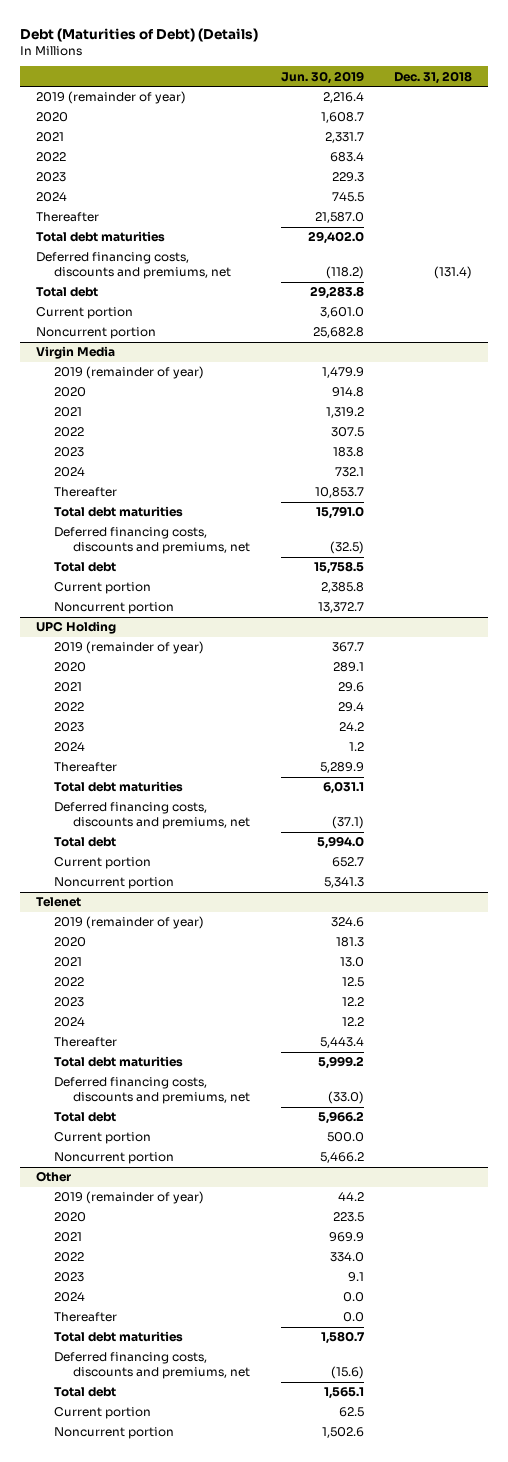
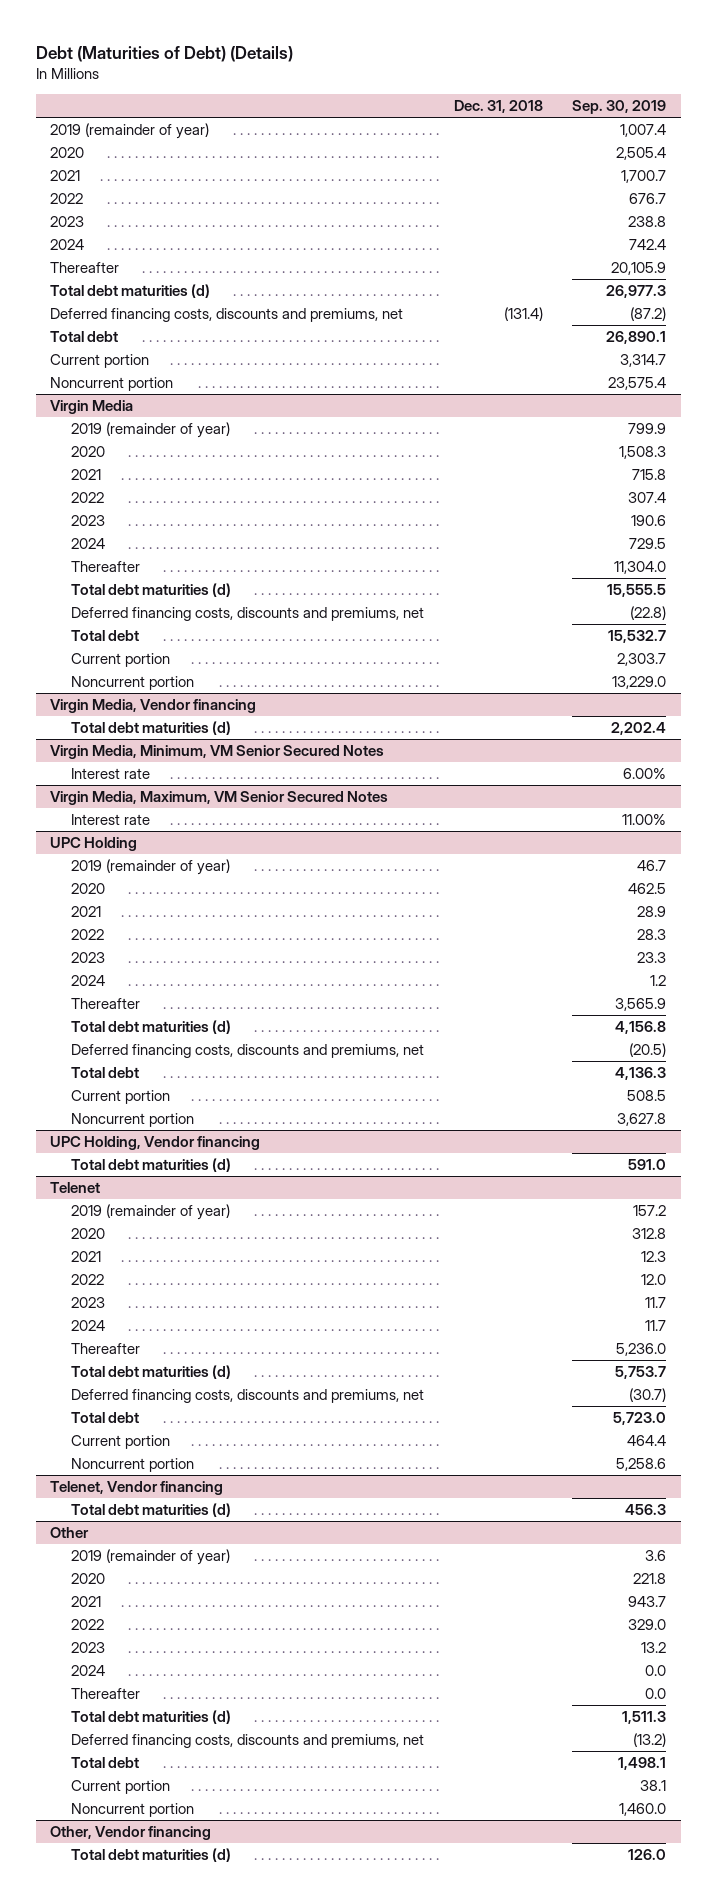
- | Jun. 30, 2019 | Dec. 31, 2018
+ | Dec. 31, 2018 | Sep. 30, 2019
- Total debt maturities | 29,402.0 |
+ Total debt maturities (d) | | 26,977.3
@ Virgin Media
- Total debt maturities | 15,791.0 |
+ Total debt maturities (d) | | 15,555.5
+ Virgin Media, Vendor financing
+ Total debt maturities (d) | | 2,202.4
+ Virgin Media, Minimum, VM Senior Secured Notes
+ Interest rate | | 6.00%
+ Virgin Media, Maximum, VM Senior Secured Notes
+ Interest rate | | 11.00%
@ UPC Holding
- Total debt maturities | 6,031.1 |
+ Total debt maturities (d) | | 4,156.8
+ UPC Holding, Vendor financing
+ Total debt maturities (d) | | 591.0
@ Telenet
- Total debt maturities | 5,999.2 |
+ Total debt maturities (d) | | 5,753.7
+ Telenet, Vendor financing
+ Total debt maturities (d) | | 456.3
@ Other
- Total debt maturities | 1,580.7 |
+ Total debt maturities (d) | | 1,511.3
+ Other, Vendor financing
+ Total debt maturities (d) | | 126.0

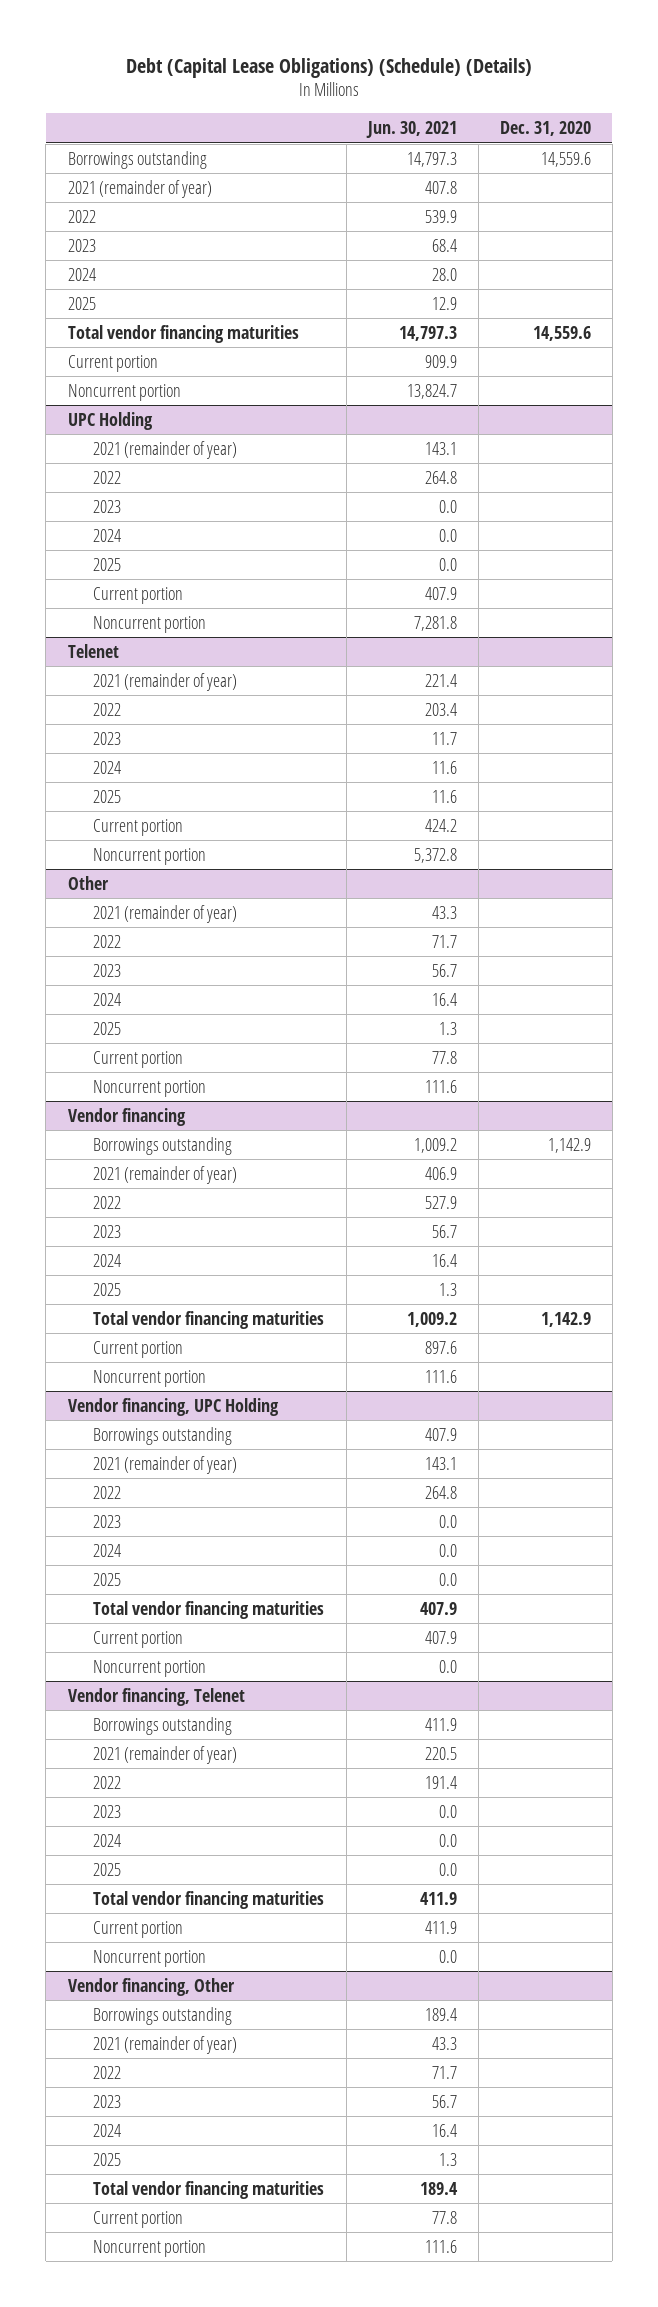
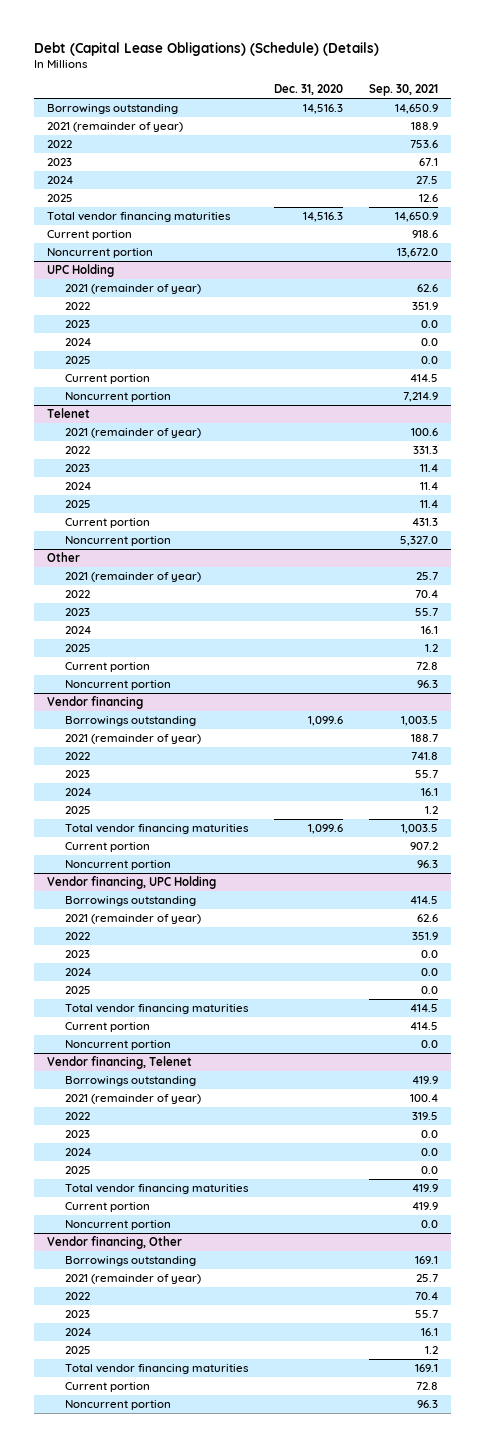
- | Jun. 30, 2021 | Dec. 31, 2020
+ | Dec. 31, 2020 | Sep. 30, 2021
- Borrowings outstanding | 14,797.3 | 14,559.6
+ Borrowings outstanding | 14,516.3 | 14,650.9
- Total vendor financing maturities | 14,797.3 | 14,559.6
+ Total vendor financing maturities | 14,516.3 | 14,650.9
@ Vendor financing
- Borrowings outstanding | 1,009.2 | 1,142.9
+ Borrowings outstanding | 1,099.6 | 1,003.5
- Total vendor financing maturities | 1,009.2 | 1,142.9
+ Total vendor financing maturities | 1,099.6 | 1,003.5

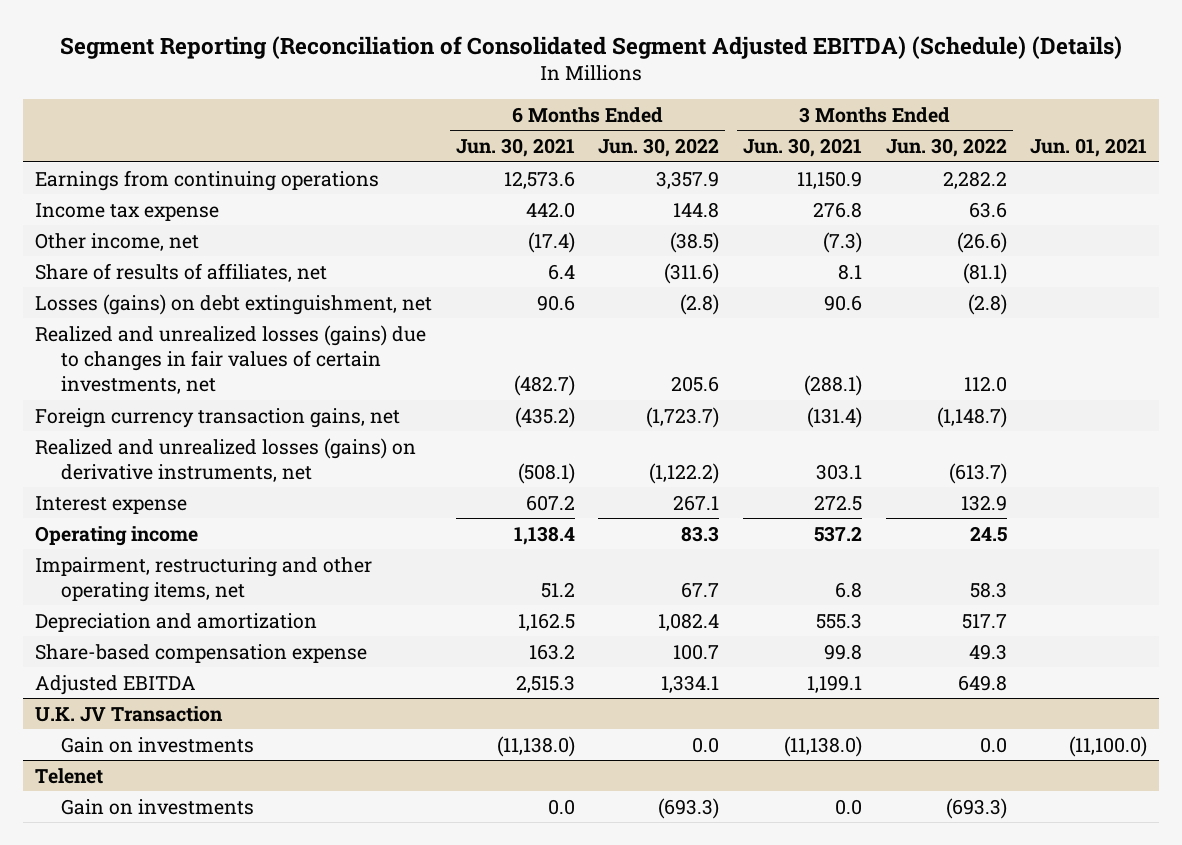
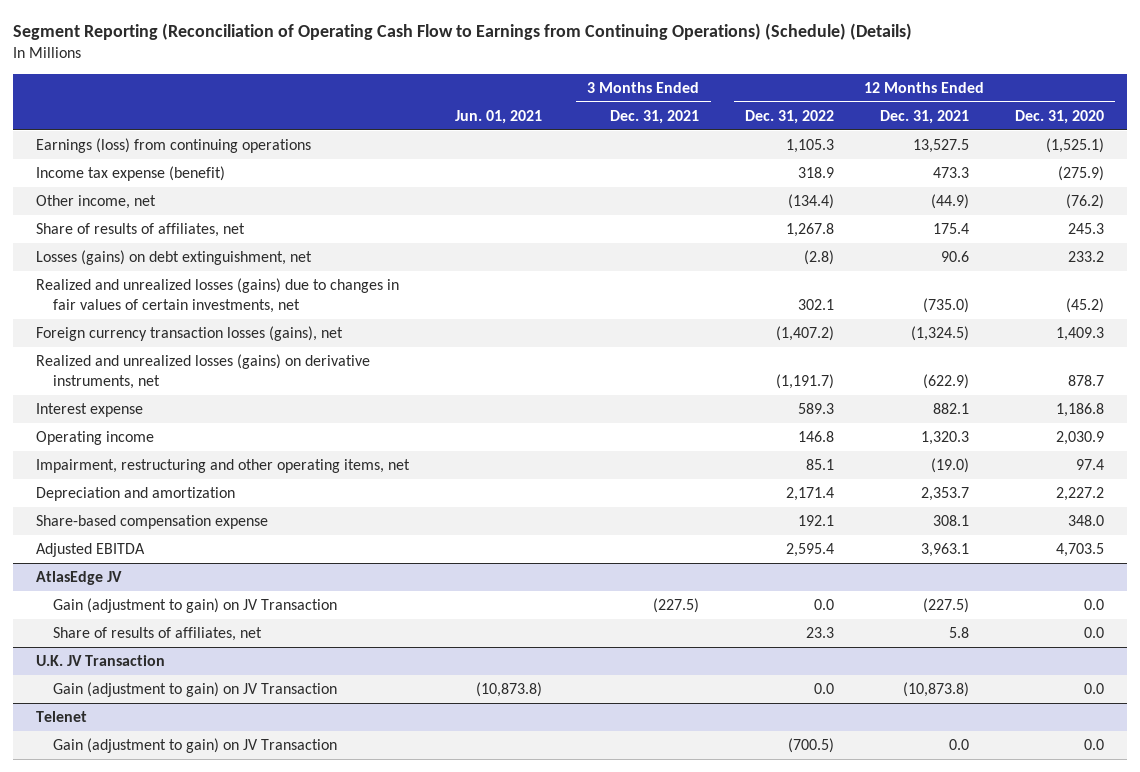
- Segment Reporting (Reconciliation of Consolidated Segment Adjusted EBITDA) (Schedule) (Details)
+ Segment Reporting (Reconciliation of Operating Cash Flow to Earnings from Continuing Operations) (Schedule) (Details)
- | 6 Months Ended Jun. 30, 2021 | 6 Months Ended Jun. 30, 2022 | 3 Months Ended Jun. 30, 2021 | 3 Months Ended Jun. 30, 2022 | Jun. 01, 2021
+ | Jun. 01, 2021 | 3 Months Ended Dec. 31, 2021 | 12 Months Ended Dec. 31, 2022 | 12 Months Ended Dec. 31, 2021 | 12 Months Ended Dec. 31, 2020
- Earnings from continuing operations | 12,573.6 | 3,357.9 | 11,150.9 | 2,282.2 |
- Income tax expense | 442.0 | 144.8 | 276.8 | 63.6 |
+ Earnings (loss) from continuing operations | | | 1,105.3 | 13,527.5 | (1,525.1)
+ Income tax expense (benefit) | | | 318.9 | 473.3 | (275.9)
- Foreign currency transaction gains, net | (435.2) | (1,723.7) | (131.4) | (1,148.7) |
+ Foreign currency transaction losses (gains), net | | | (1,407.2) | (1,324.5) | 1,409.3
+ AtlasEdge JV
+ Gain (adjustment to gain) on JV Transaction | | (227.5) | 0.0 | (227.5) | 0.0
+ Share of results of affiliates, net | | | 23.3 | 5.8 | 0.0
@ U.K. JV Transaction
- Gain on investments | (11,138.0) | 0.0 | (11,138.0) | 0.0 | (11,100.0)
+ Gain (adjustment to gain) on JV Transaction | (10,873.8) | | 0.0 | (10,873.8) | 0.0
@ Telenet
- Gain on investments | 0.0 | (693.3) | 0.0 | (693.3) |
+ Gain (adjustment to gain) on JV Transaction | | | (700.5) | 0.0 | 0.0

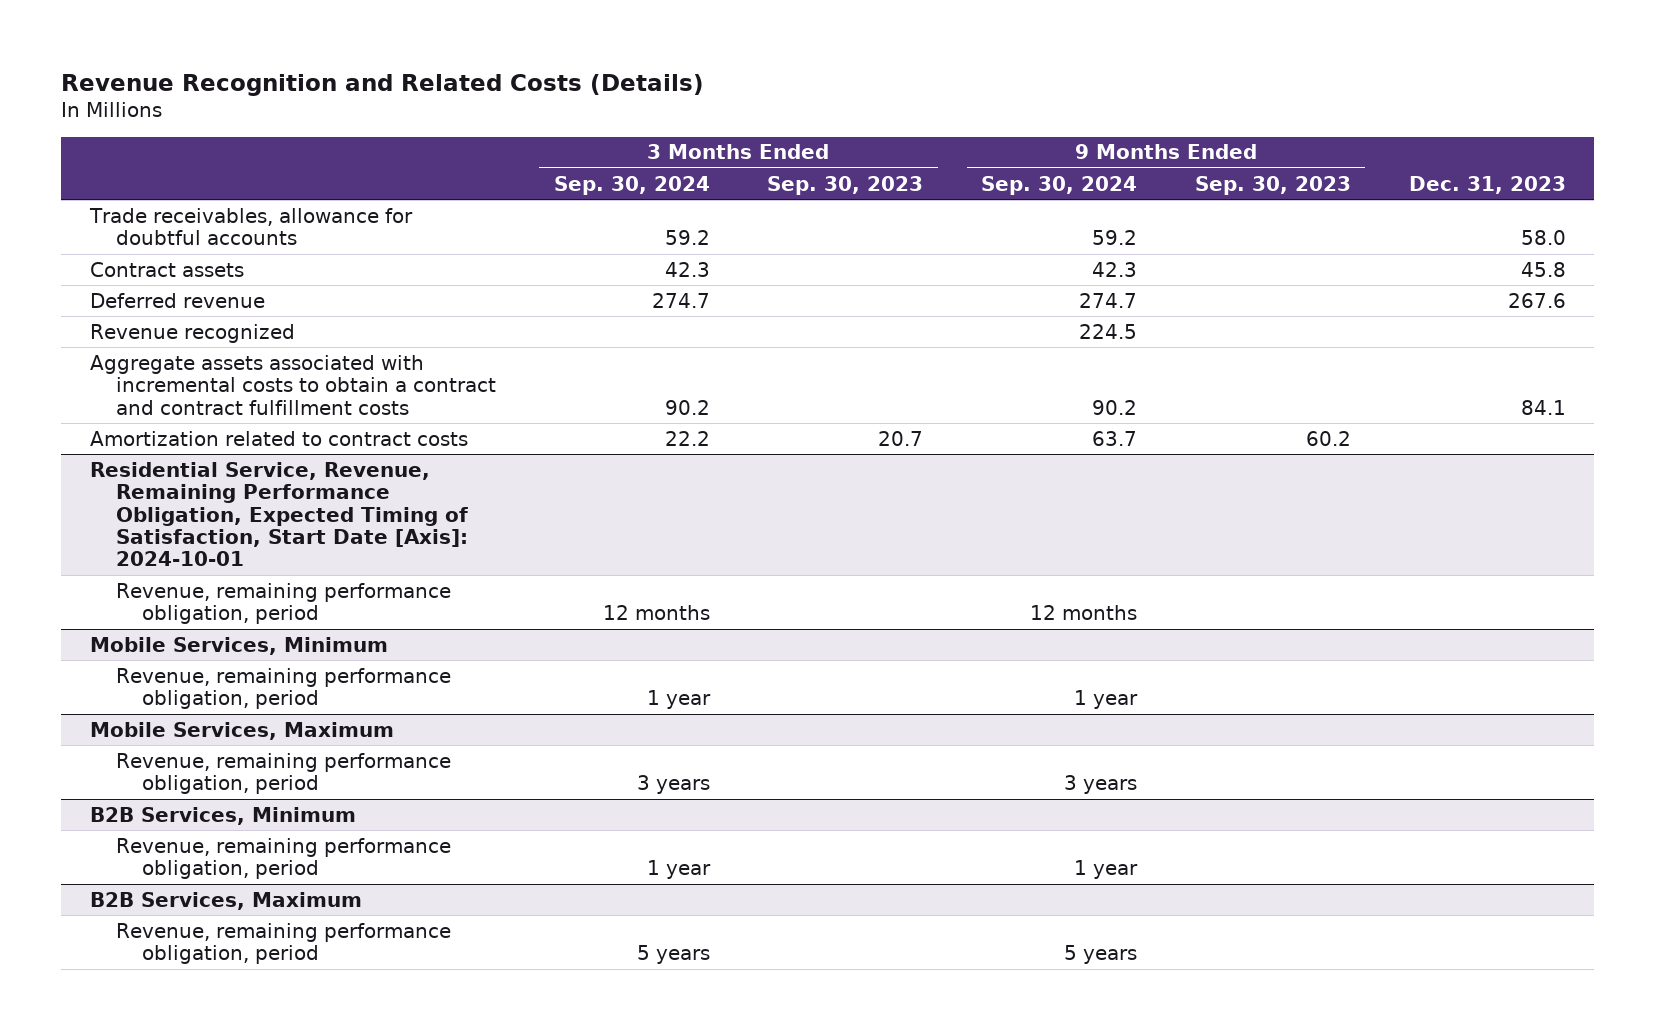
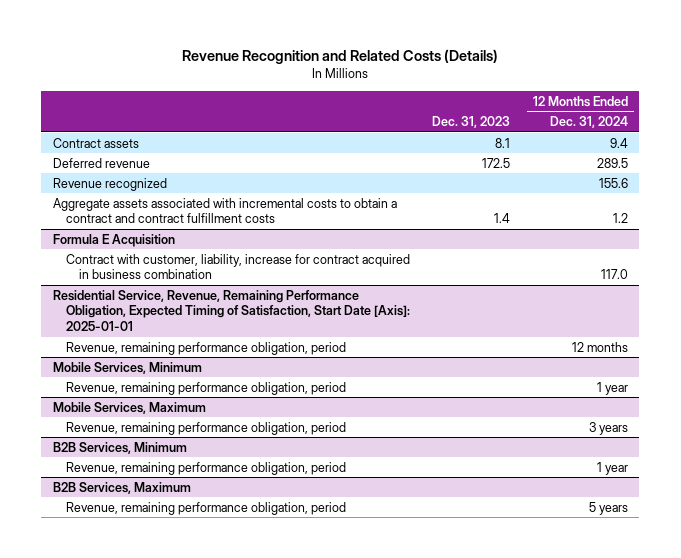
- | 3 Months Ended Sep. 30, 2024 | 3 Months Ended Sep. 30, 2023 | 9 Months Ended Sep. 30, 2024 | 9 Months Ended Sep. 30, 2023 | Dec. 31, 2023
+ | Dec. 31, 2023 | 12 Months Ended Dec. 31, 2024
- Trade receivables, allowance for doubtful accounts | 59.2 | | 59.2 | | 58.0
- Contract assets | 42.3 | | 42.3 | | 45.8
- Deferred revenue | 274.7 | | 274.7 | | 267.6
+ Contract assets | 8.1 | 9.4
+ Deferred revenue | 172.5 | 289.5
- Aggregate assets associated with incremental costs to obtain a contract and contract fulfillment costs | 90.2 | | 90.2 | | 84.1
- Amortization related to contract costs | 22.2 | 20.7 | 63.7 | 60.2 |
- Residential Service, Revenue, Remaining Performance Obligation, Expected Timing of Satisfaction, Start Date [Axis]: 2024-10-01
+ Aggregate assets associated with incremental costs to obtain a contract and contract fulfillment costs | 1.4 | 1.2
+ Formula E Acquisition
+ Contract with customer, liability, increase for contract acquired in business combination | | 117.0
+ Residential Service, Revenue, Remaining Performance Obligation, Expected Timing of Satisfaction, Start Date [Axis]: 2025-01-01

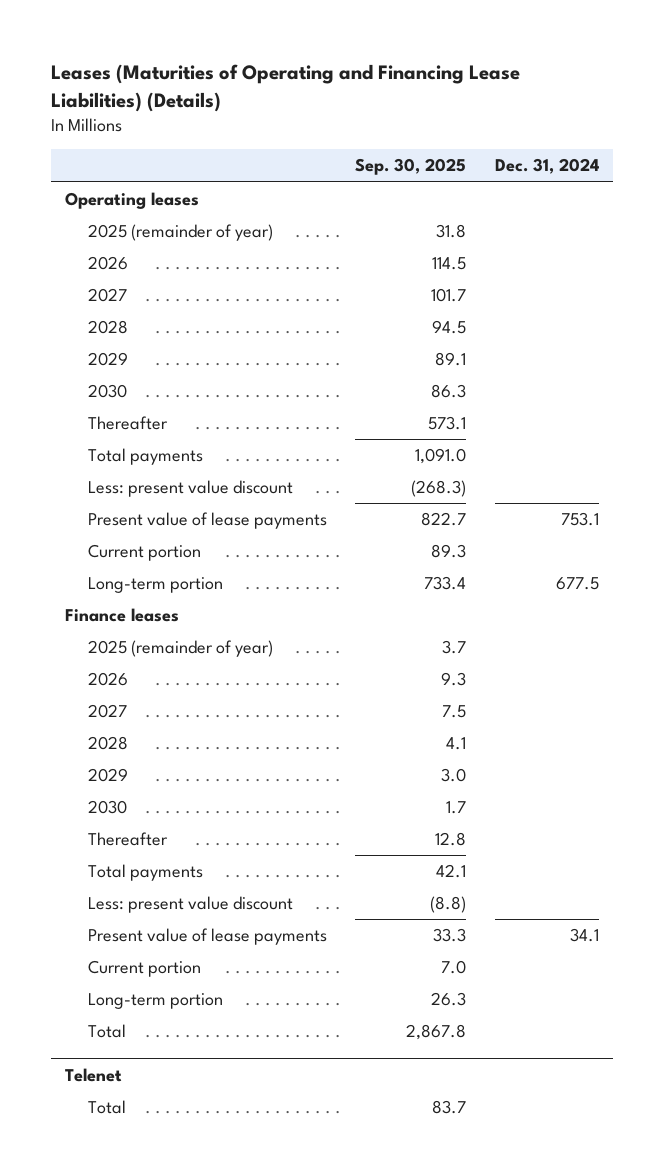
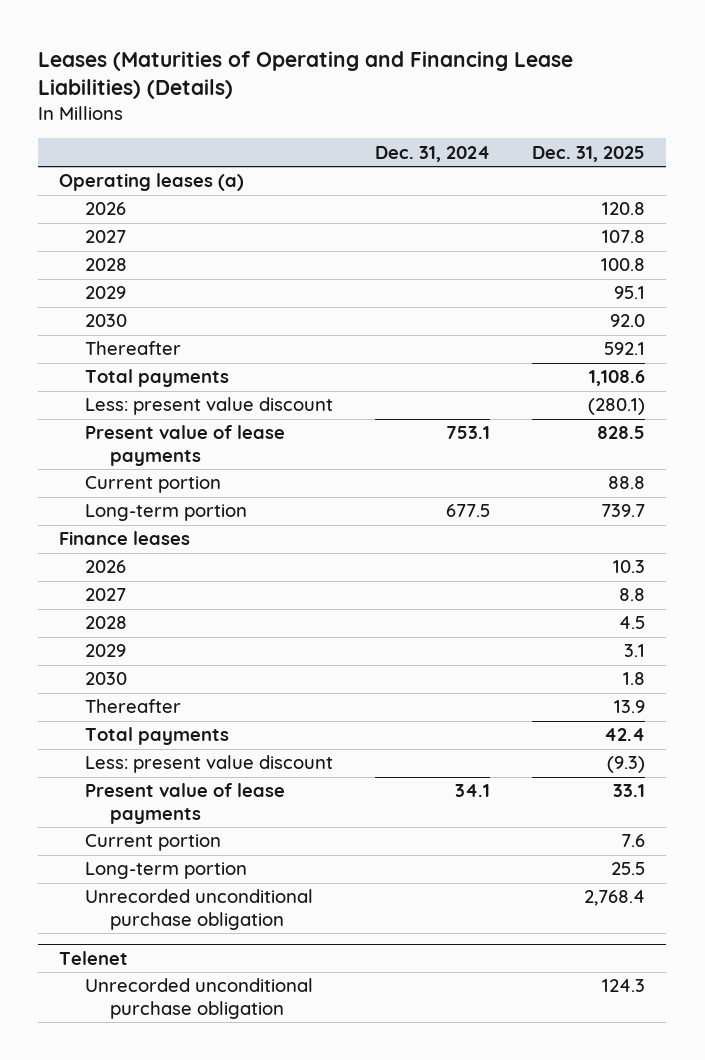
- | Sep. 30, 2025 | Dec. 31, 2024
+ | Dec. 31, 2024 | Dec. 31, 2025
- Operating leases
- 2025 (remainder of year) | 31.8 |
+ Operating leases (a)
- 2025 (remainder of year) | 3.7 |
- Total | 2,867.8 |
+ Unrecorded unconditional purchase obligation | | 2,768.4
@ Telenet
- Total | 83.7 |
+ Unrecorded unconditional purchase obligation | | 124.3

